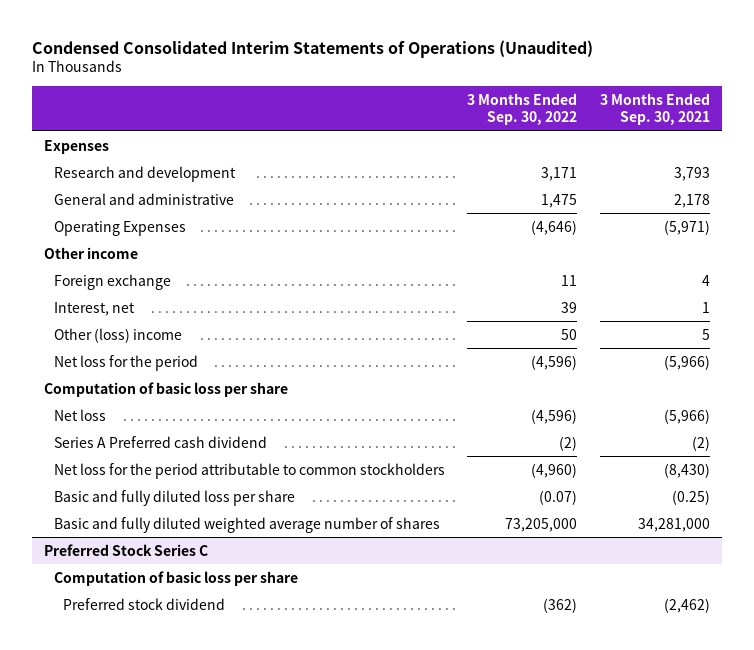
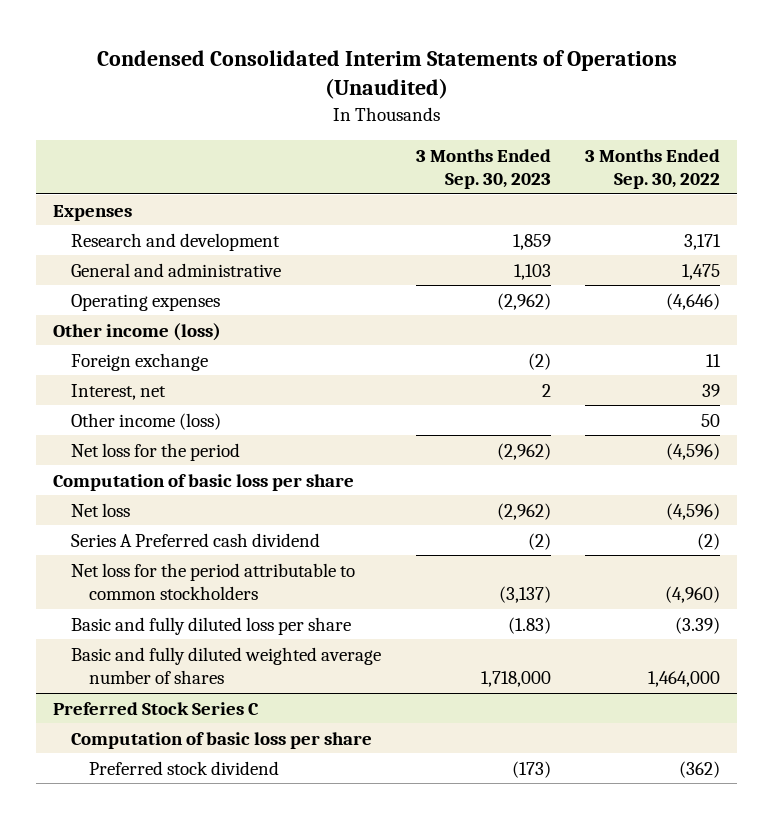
- | 3 Months Ended Sep. 30, 2022 | 3 Months Ended Sep. 30, 2021
+ | 3 Months Ended Sep. 30, 2023 | 3 Months Ended Sep. 30, 2022
- Operating Expenses | (4,646) | (5,971)
- Other income
+ Operating expenses | (2,962) | (4,646)
+ Other income (loss)
- Other (loss) income | 50 | 5
+ Other income (loss) | | 50
- Basic and fully diluted loss per share | (0.07) | (0.25)
- Basic and fully diluted weighted average number of shares | 73,205,000 | 34,281,000
+ Basic and fully diluted loss per share | (1.83) | (3.39)
+ Basic and fully diluted weighted average number of shares | 1,718,000 | 1,464,000

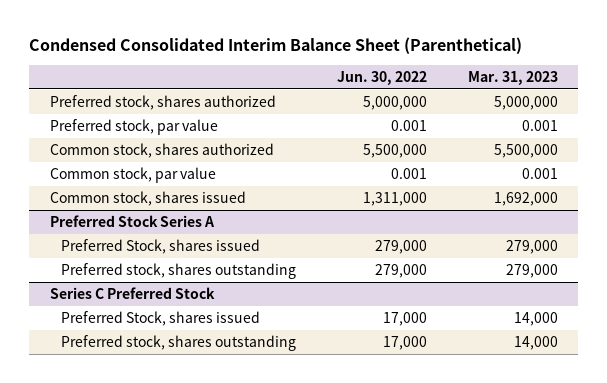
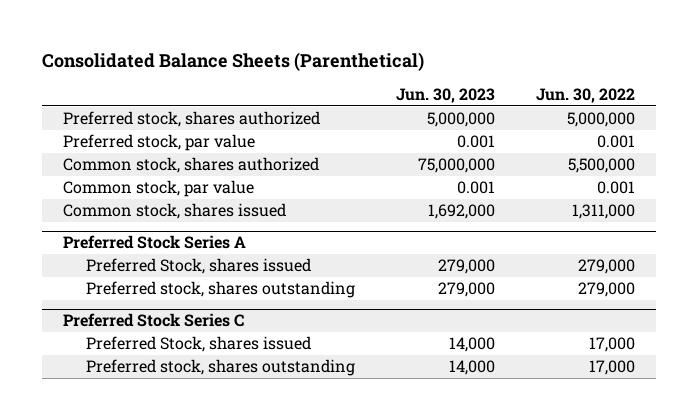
- Condensed Consolidated Interim Balance Sheet (Parenthetical)
+ Consolidated Balance Sheets (Parenthetical)
- | Jun. 30, 2022 | Mar. 31, 2023
+ | Jun. 30, 2023 | Jun. 30, 2022
- Series C Preferred Stock
+ Preferred Stock Series C

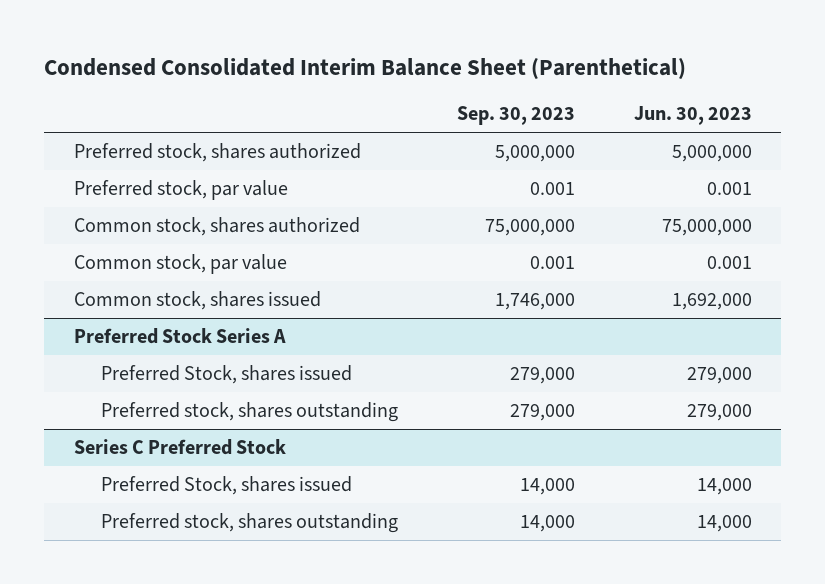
- Consolidated Balance Sheets (Parenthetical)
+ Condensed Consolidated Interim Balance Sheet (Parenthetical)
- | Jun. 30, 2023 | Jun. 30, 2022
+ | Sep. 30, 2023 | Jun. 30, 2023
- Preferred Stock Series C
+ Series C Preferred Stock

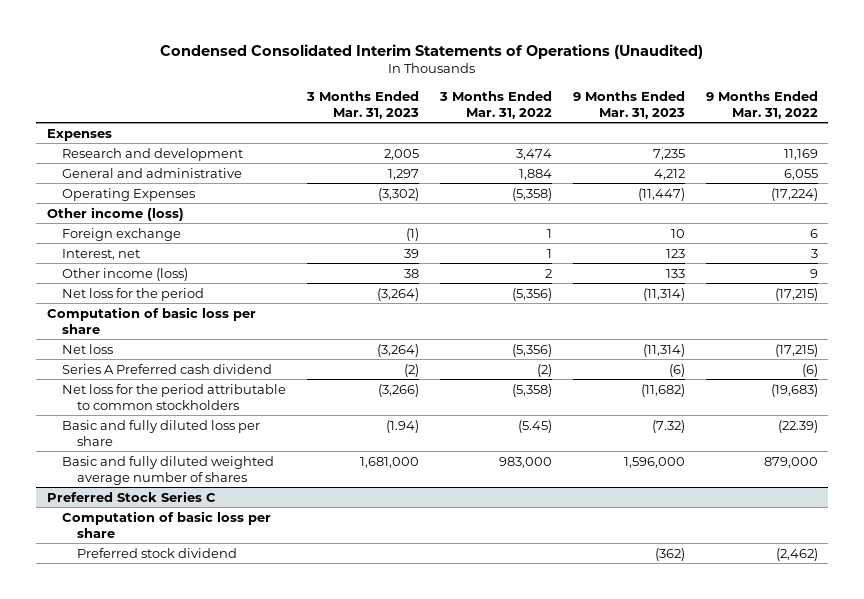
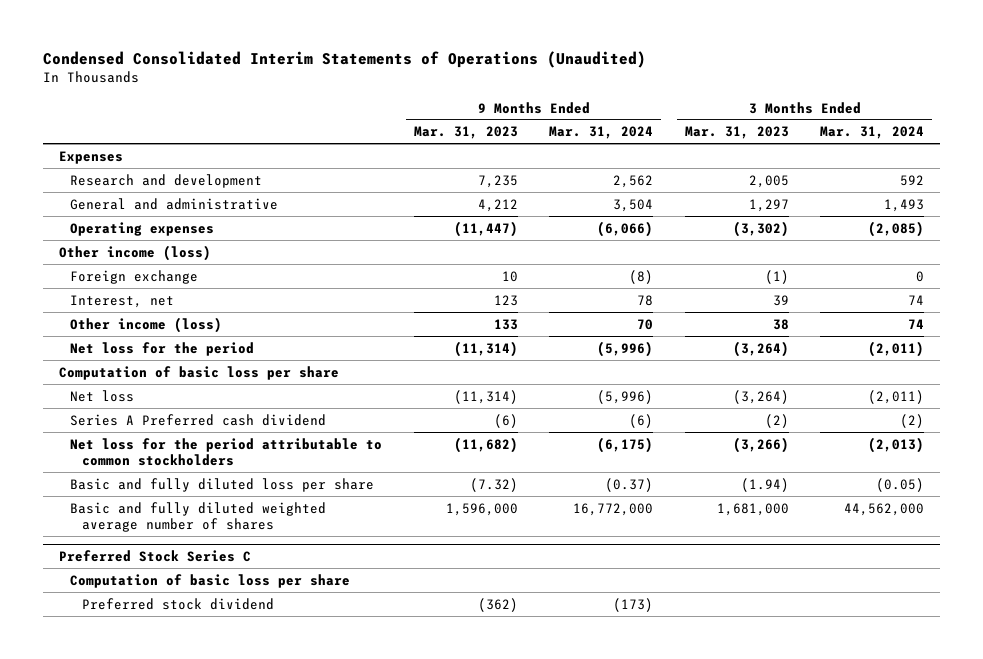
- | 3 Months Ended Mar. 31, 2023 | 3 Months Ended Mar. 31, 2022 | 9 Months Ended Mar. 31, 2023 | 9 Months Ended Mar. 31, 2022
+ | 9 Months Ended Mar. 31, 2023 | 9 Months Ended Mar. 31, 2024 | 3 Months Ended Mar. 31, 2023 | 3 Months Ended Mar. 31, 2024
- Operating Expenses | (3,302) | (5,358) | (11,447) | (17,224)
+ Operating expenses | (11,447) | (6,066) | (3,302) | (2,085)

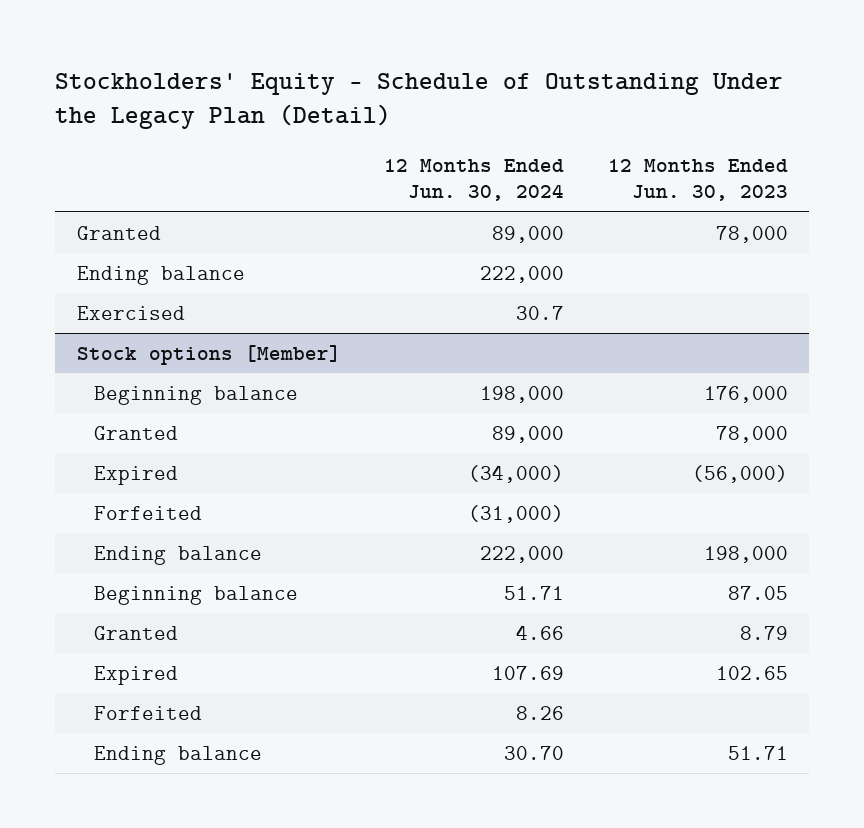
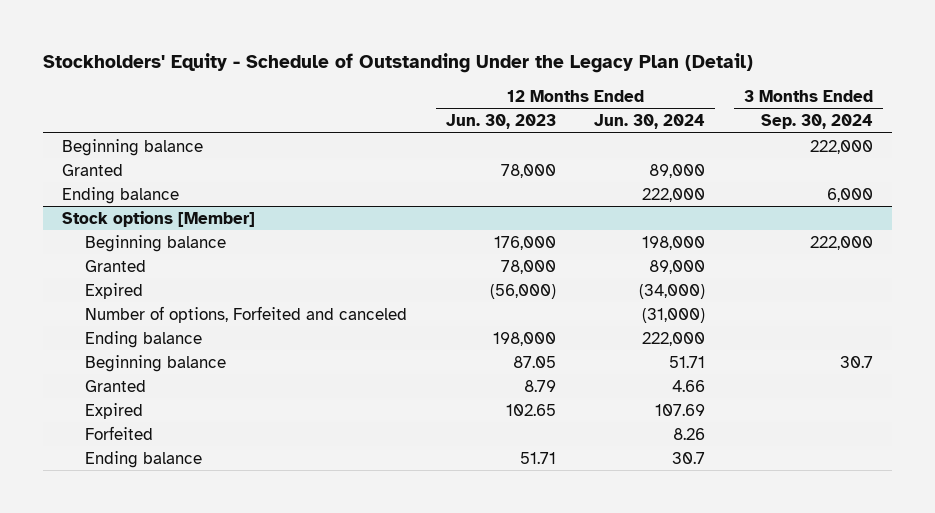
- | 12 Months Ended Jun. 30, 2024 | 12 Months Ended Jun. 30, 2023
+ | 12 Months Ended Jun. 30, 2023 | 12 Months Ended Jun. 30, 2024 | 3 Months Ended Sep. 30, 2024
+ Beginning balance | | | 222,000
- Exercised | 30.7 |
@ Stock options [Member]
- Forfeited | (31,000) |
+ Number of options, Forfeited and canceled | | (31,000) |
- Ending balance | 30.70 | 51.71
+ Ending balance | 51.71 | 30.7 |

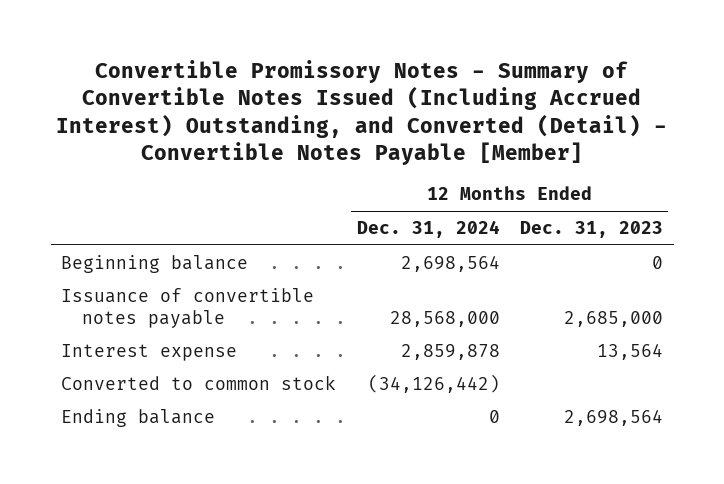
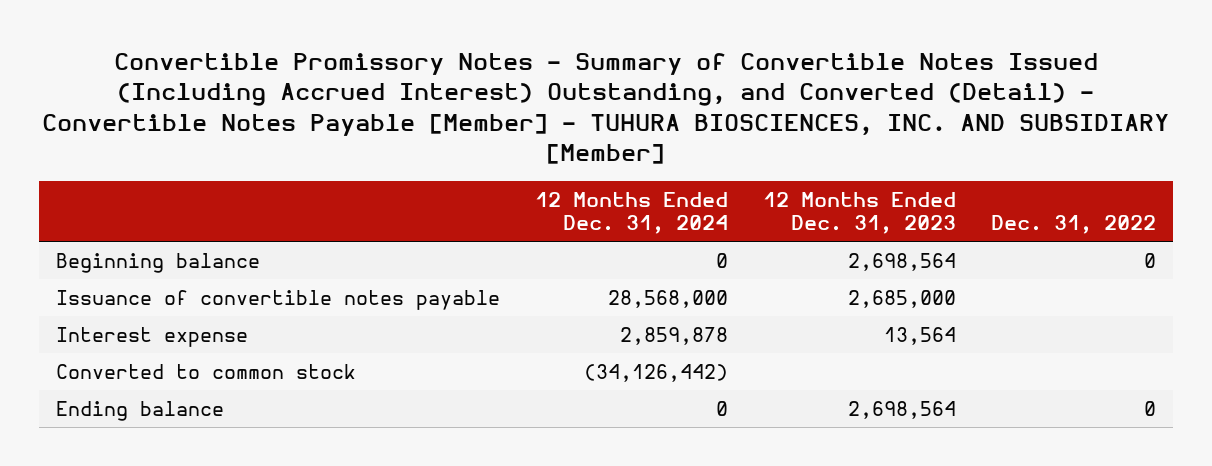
- Convertible Promissory Notes - Summary of Convertible Notes Issued (Including Accrued Interest) Outstanding, and Converted (Detail) - Convertible Notes Payable [Member]
+ Convertible Promissory Notes - Summary of Convertible Notes Issued (Including Accrued Interest) Outstanding, and Converted (Detail) - Convertible Notes Payable [Member] - TUHURA BIOSCIENCES, INC. AND SUBSIDIARY [Member]
- | 12 Months Ended Dec. 31, 2024 | 12 Months Ended Dec. 31, 2023
+ | 12 Months Ended Dec. 31, 2024 | 12 Months Ended Dec. 31, 2023 | Dec. 31, 2022
- Beginning balance | 2,698,564 | 0
+ Beginning balance | 0 | 2,698,564 | 0

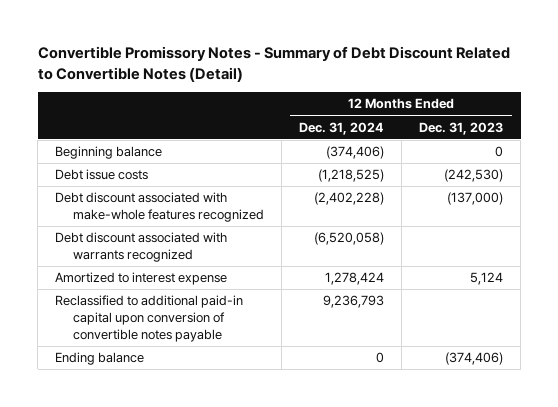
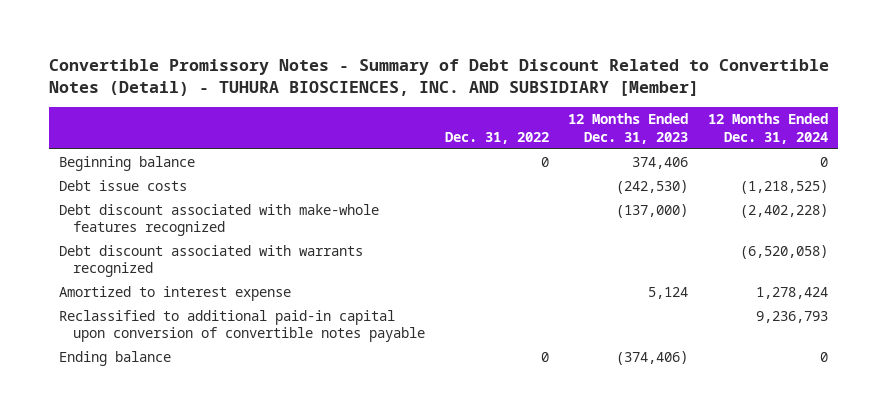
- Convertible Promissory Notes - Summary of Debt Discount Related to Convertible Notes (Detail)
+ Convertible Promissory Notes - Summary of Debt Discount Related to Convertible Notes (Detail) - TUHURA BIOSCIENCES, INC. AND SUBSIDIARY [Member]
- | 12 Months Ended Dec. 31, 2024 | 12 Months Ended Dec. 31, 2023
+ | Dec. 31, 2022 | 12 Months Ended Dec. 31, 2023 | 12 Months Ended Dec. 31, 2024
- Beginning balance | (374,406) | 0
+ Beginning balance | 0 | 374,406 | 0

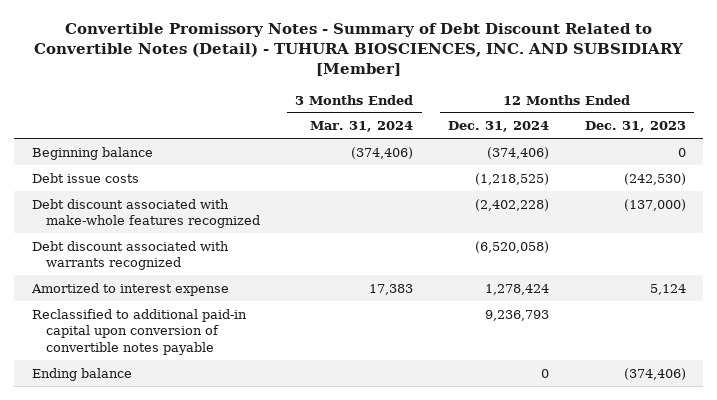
- | Dec. 31, 2022 | 12 Months Ended Dec. 31, 2023 | 12 Months Ended Dec. 31, 2024
+ | 3 Months Ended Mar. 31, 2024 | 12 Months Ended Dec. 31, 2024 | 12 Months Ended Dec. 31, 2023
- Beginning balance | 0 | 374,406 | 0
+ Beginning balance | (374,406) | (374,406) | 0

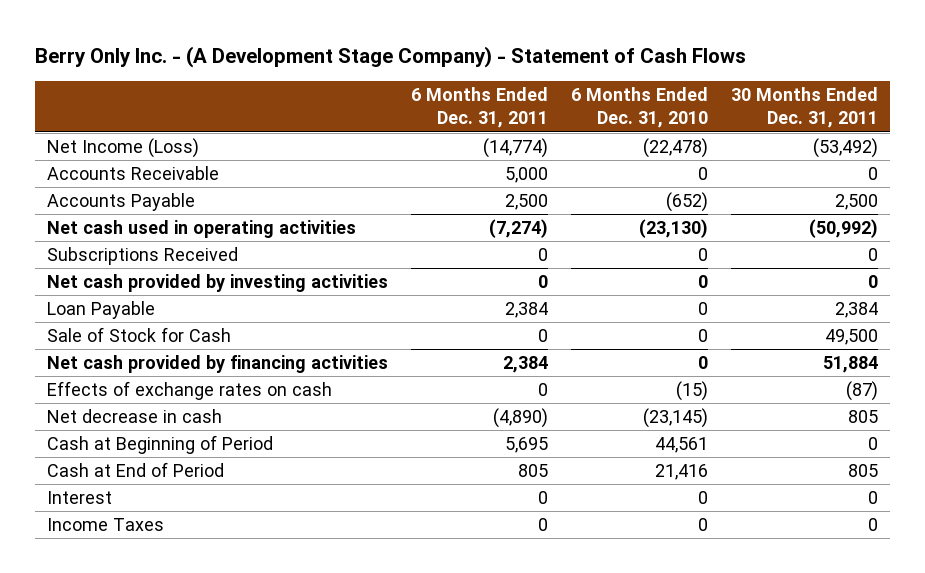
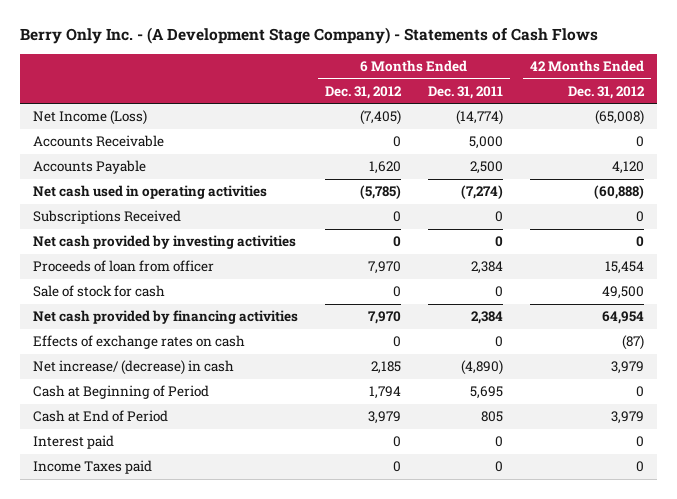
- Berry Only Inc. - (A Development Stage Company) - Statement of Cash Flows
+ Berry Only Inc. - (A Development Stage Company) - Statements of Cash Flows
- | 6 Months Ended Dec. 31, 2011 | 6 Months Ended Dec. 31, 2010 | 30 Months Ended Dec. 31, 2011
+ | 6 Months Ended Dec. 31, 2012 | 6 Months Ended Dec. 31, 2011 | 42 Months Ended Dec. 31, 2012
- Loan Payable | 2,384 | 0 | 2,384
- Sale of Stock for Cash | 0 | 0 | 49,500
+ Proceeds of loan from officer | 7,970 | 2,384 | 15,454
+ Sale of stock for cash | 0 | 0 | 49,500
- Net decrease in cash | (4,890) | (23,145) | 805
+ Net increase/ (decrease) in cash | 2,185 | (4,890) | 3,979
- Interest | 0 | 0 | 0
- Income Taxes | 0 | 0 | 0
+ Interest paid | 0 | 0 | 0
+ Income Taxes paid | 0 | 0 | 0

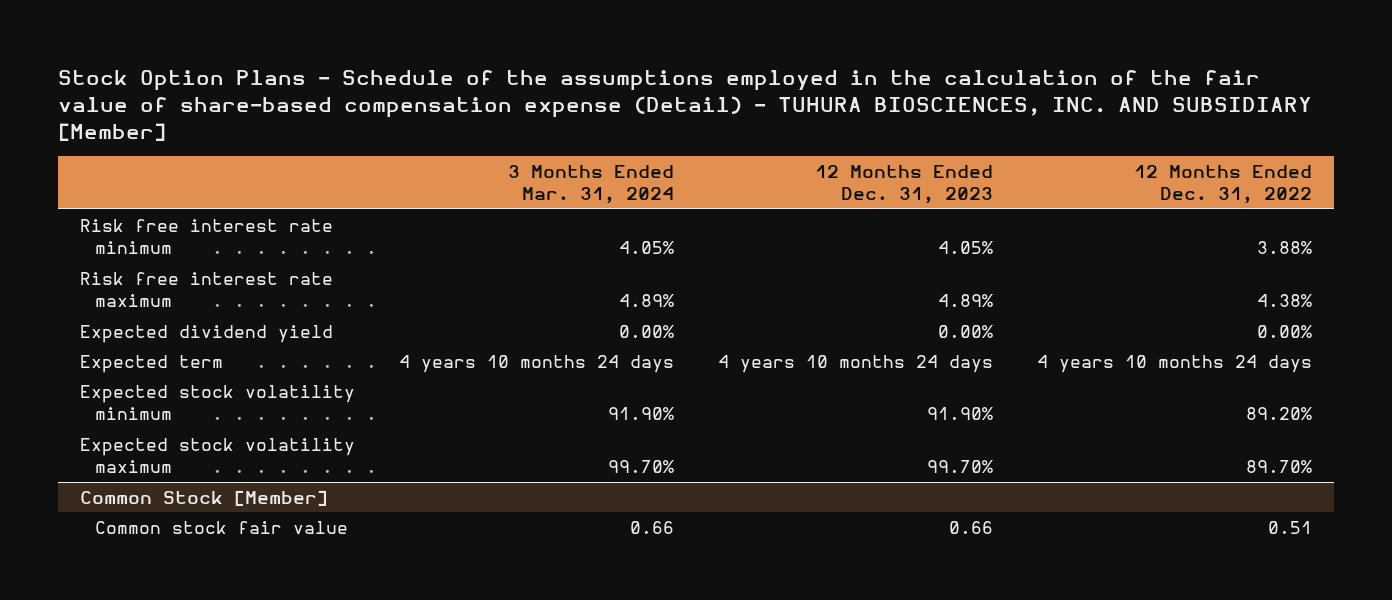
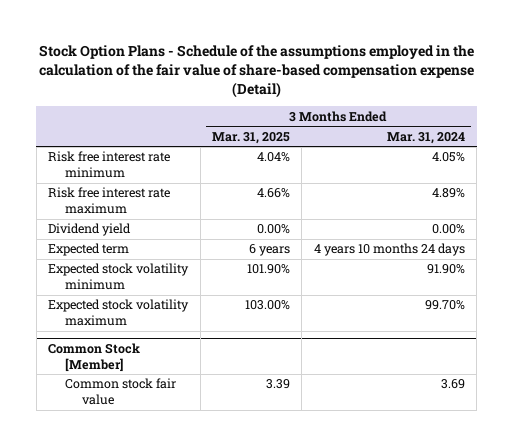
- Stock Option Plans - Schedule of the assumptions employed in the calculation of the fair value of share-based compensation expense (Detail) - TUHURA BIOSCIENCES, INC. AND SUBSIDIARY [Member]
+ Stock Option Plans - Schedule of the assumptions employed in the calculation of the fair value of share-based compensation expense (Detail)
- | 3 Months Ended Mar. 31, 2024 | 12 Months Ended Dec. 31, 2023 | 12 Months Ended Dec. 31, 2022
+ | 3 Months Ended Mar. 31, 2025 | 3 Months Ended Mar. 31, 2024
- Expected dividend yield | 0.00% | 0.00% | 0.00%
+ Dividend yield | 0.00% | 0.00%
@ Common Stock [Member]
- Common stock fair value | 0.66 | 0.66 | 0.51
+ Common stock fair value | 3.39 | 3.69

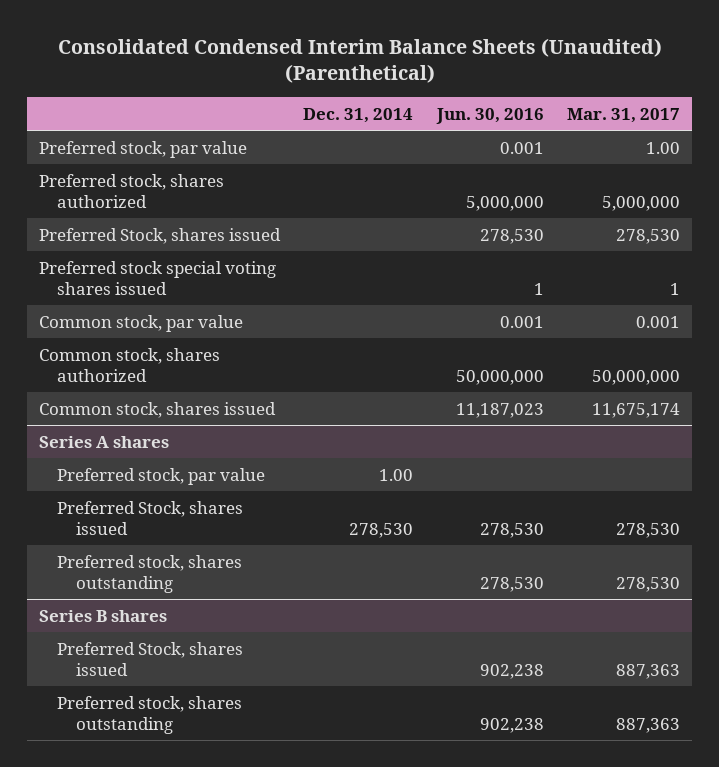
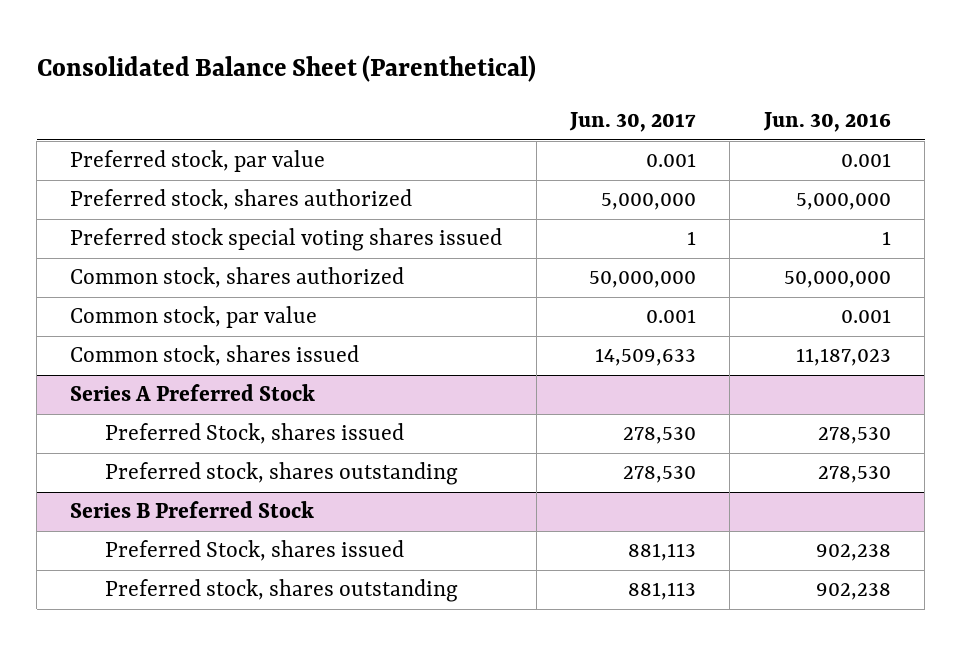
- Consolidated Condensed Interim Balance Sheets (Unaudited) (Parenthetical)
+ Consolidated Balance Sheet (Parenthetical)
- | Dec. 31, 2014 | Jun. 30, 2016 | Mar. 31, 2017
+ | Jun. 30, 2017 | Jun. 30, 2016
- Preferred Stock, shares issued | | 278,530 | 278,530
moved down: Common stock, par value | 0.001 | 0.001
- Series A shares
- Preferred stock, par value | 1.00 | |
+ Series A Preferred Stock
- Series B shares
+ Series B Preferred Stock

